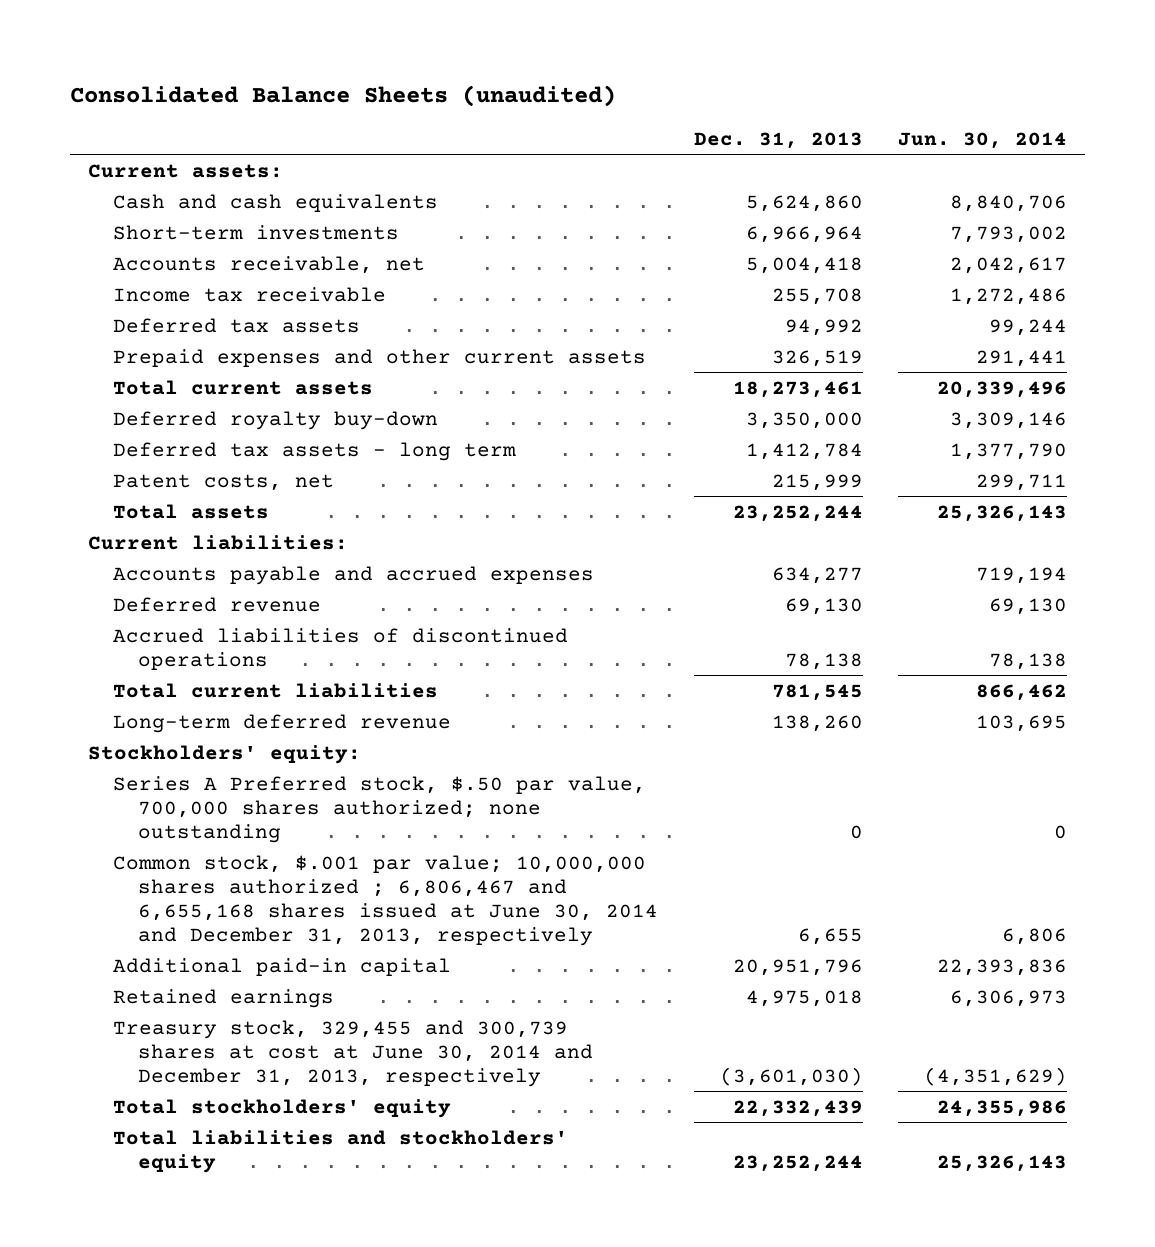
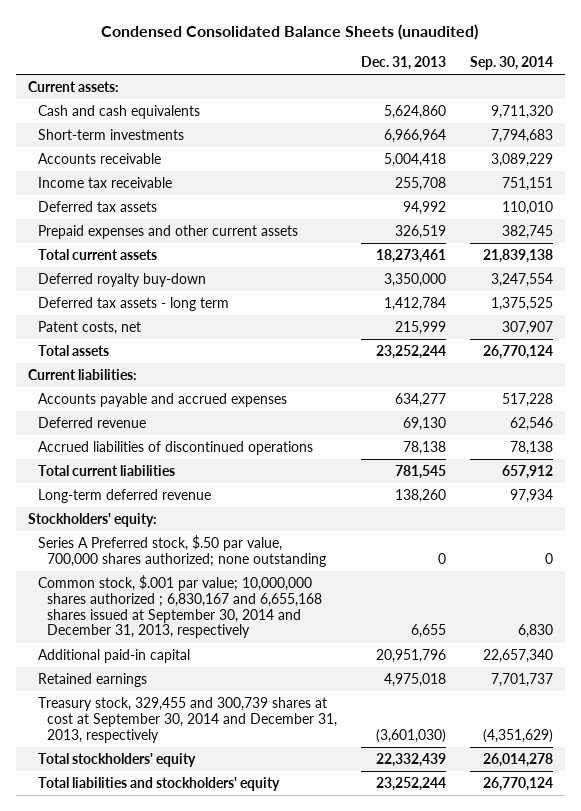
- Consolidated Balance Sheets (unaudited)
+ Condensed Consolidated Balance Sheets (unaudited)
- | Dec. 31, 2013 | Jun. 30, 2014
+ | Dec. 31, 2013 | Sep. 30, 2014
- Accounts receivable, net | 5,004,418 | 2,042,617
+ Accounts receivable | 5,004,418 | 3,089,229
- Common stock, $.001 par value; 10,000,000 shares authorized ; 6,806,467 and 6,655,168 shares issued at June 30, 2014 and December 31, 2013, respectively | 6,655 | 6,806
+ Common stock, $.001 par value; 10,000,000 shares authorized ; 6,830,167 and 6,655,168 shares issued at September 30, 2014 and December 31, 2013, respectively | 6,655 | 6,830
- Treasury stock, 329,455 and 300,739 shares at cost at June 30, 2014 and December 31, 2013, respectively | (3,601,030) | (4,351,629)
+ Treasury stock, 329,455 and 300,739 shares at cost at September 30, 2014 and December 31, 2013, respectively | (3,601,030) | (4,351,629)

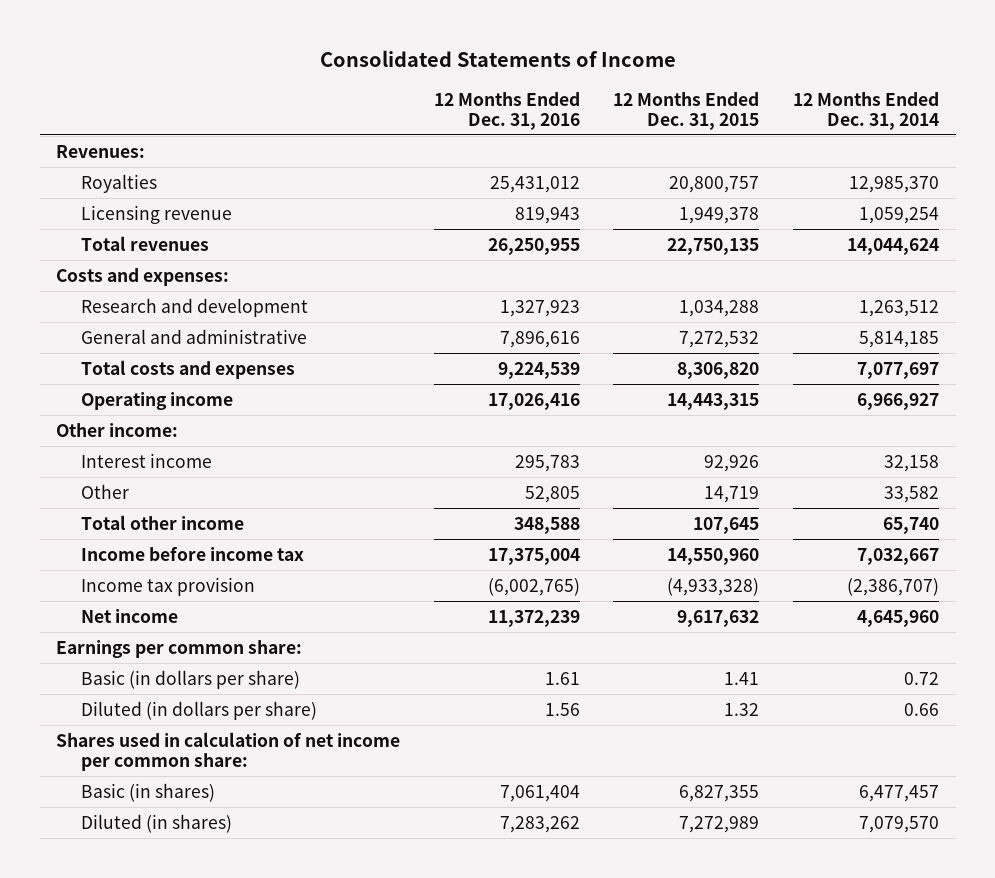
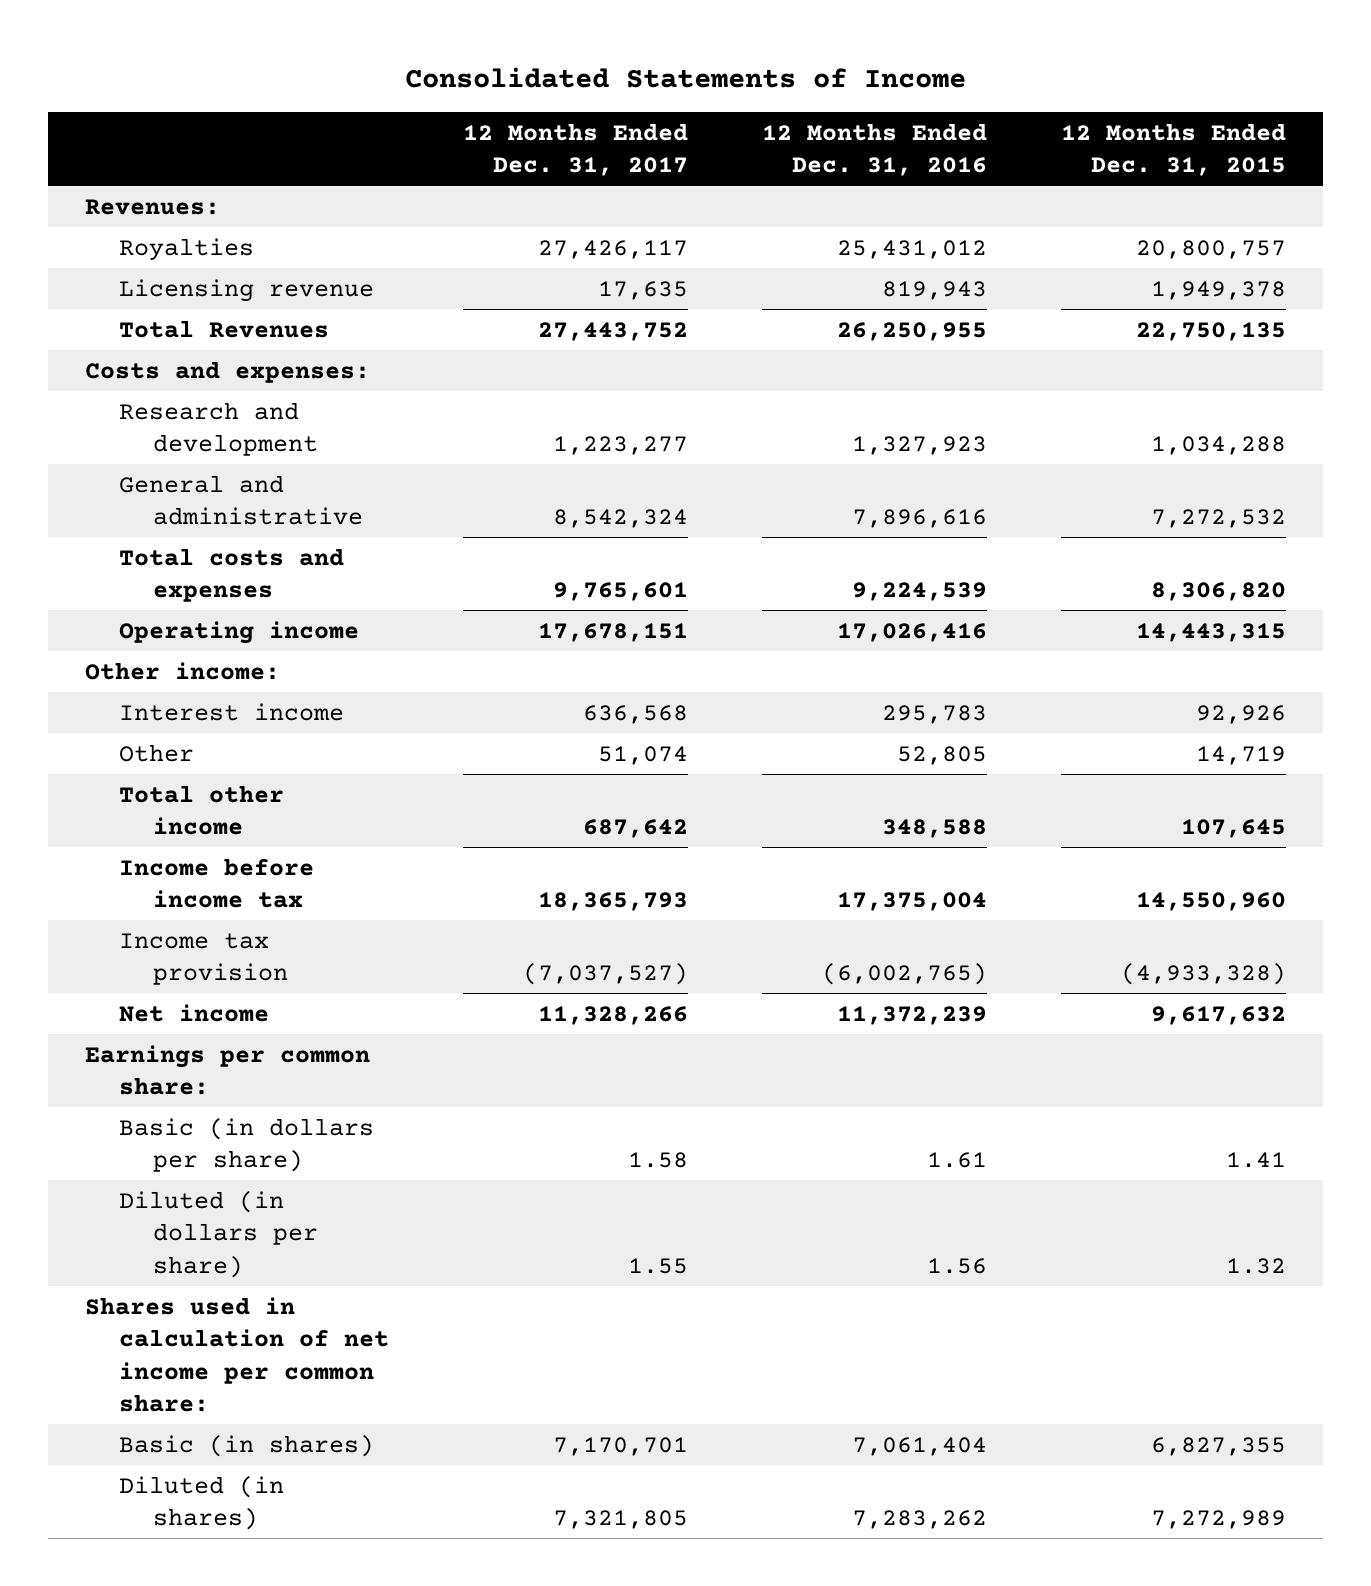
- | 12 Months Ended Dec. 31, 2016 | 12 Months Ended Dec. 31, 2015 | 12 Months Ended Dec. 31, 2014
+ | 12 Months Ended Dec. 31, 2017 | 12 Months Ended Dec. 31, 2016 | 12 Months Ended Dec. 31, 2015
- Total revenues | 26,250,955 | 22,750,135 | 14,044,624
+ Total Revenues | 27,443,752 | 26,250,955 | 22,750,135

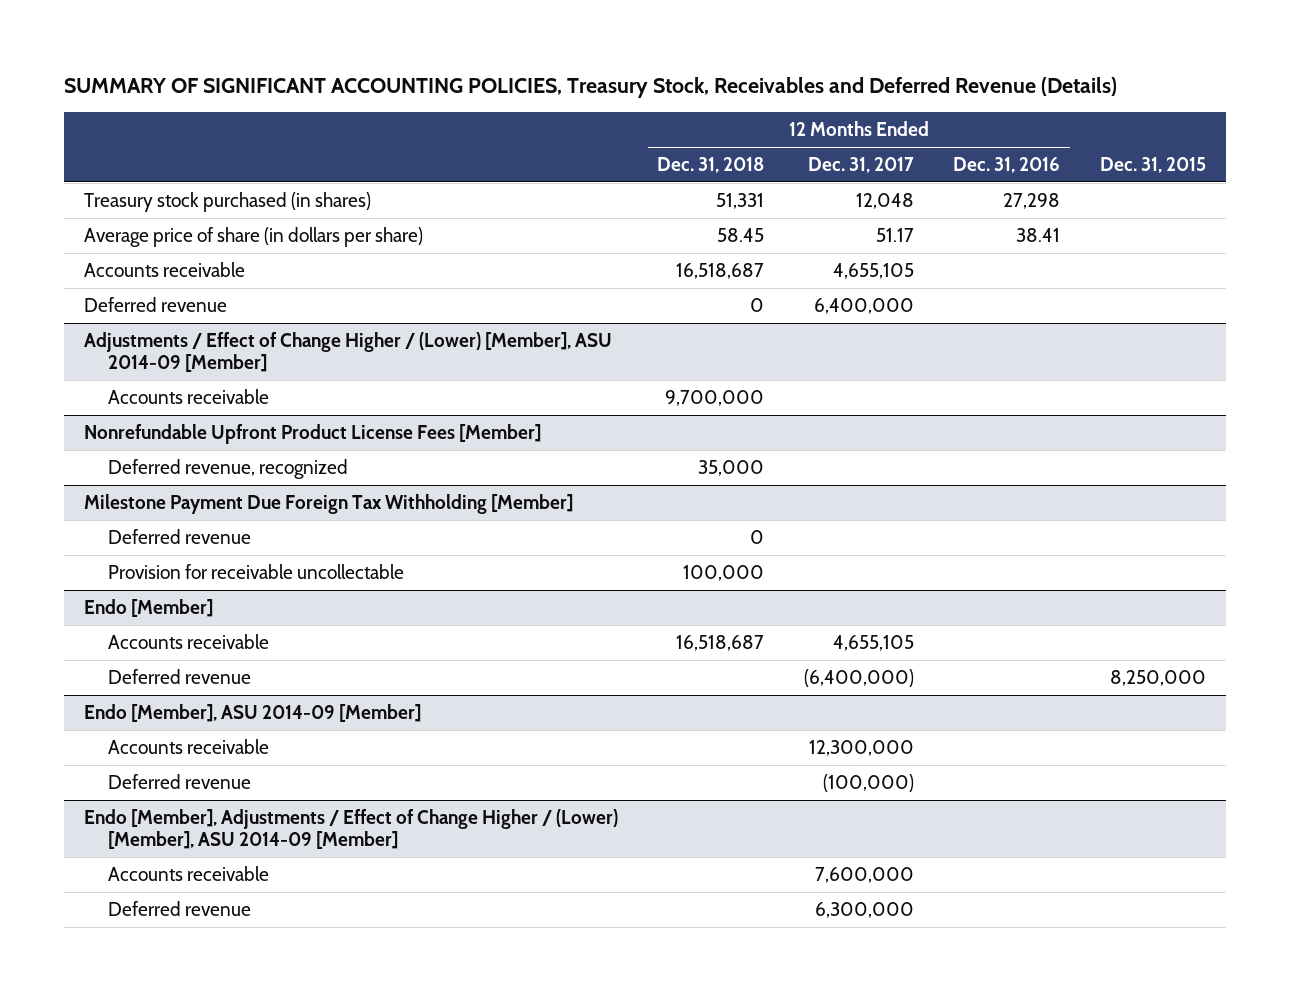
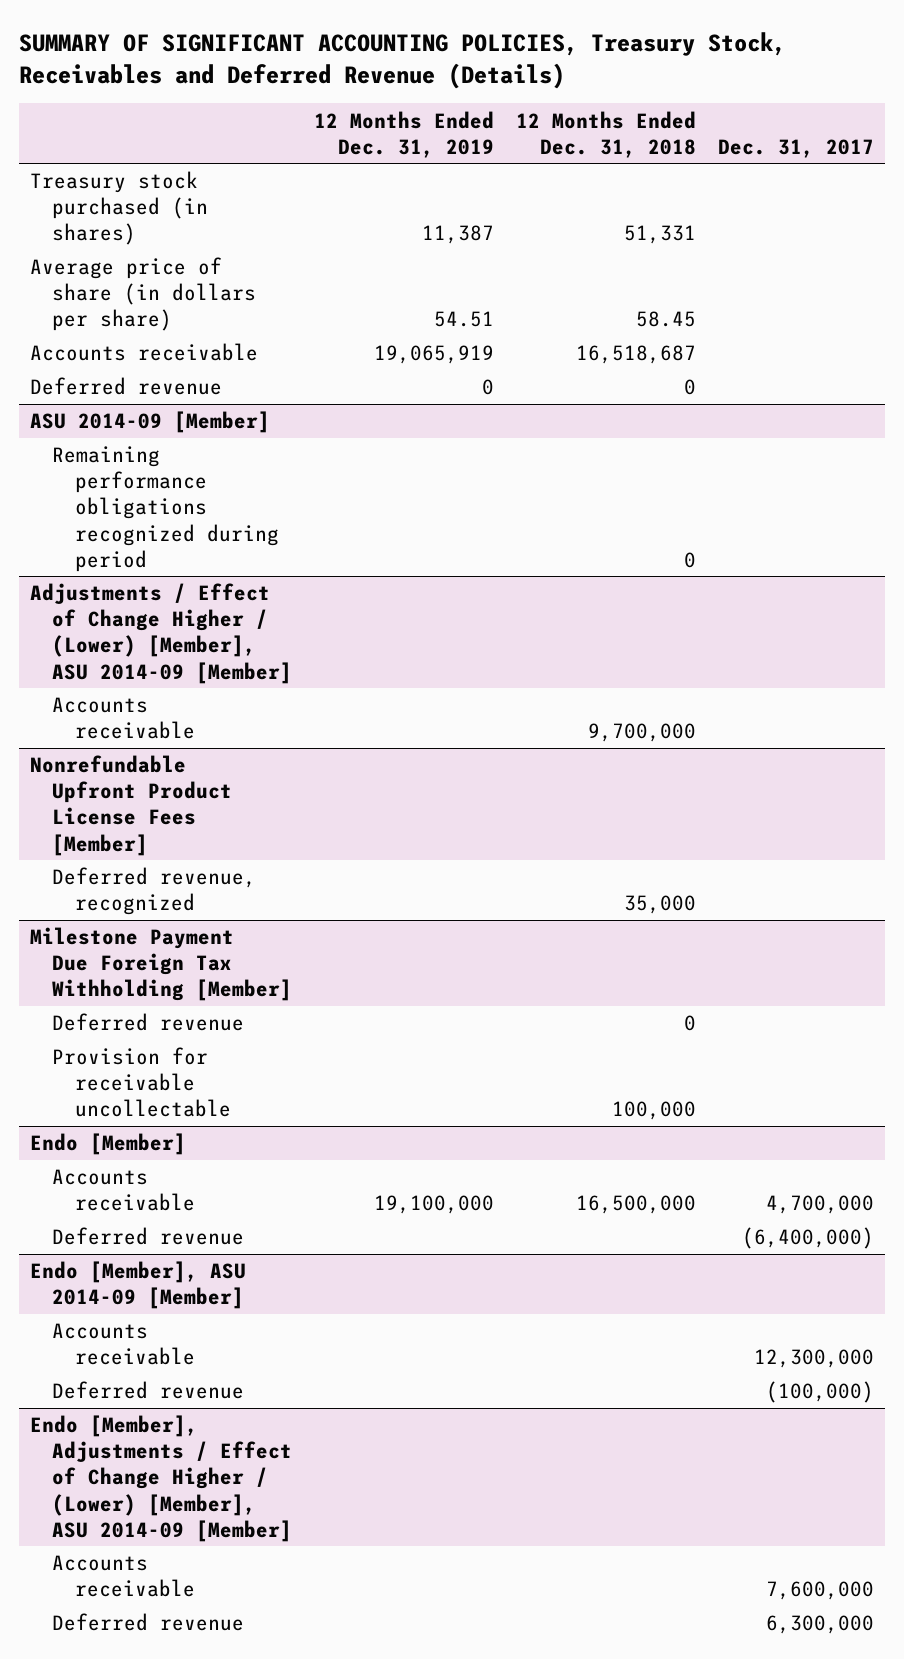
- | 12 Months Ended Dec. 31, 2018 | 12 Months Ended Dec. 31, 2017 | 12 Months Ended Dec. 31, 2016 | Dec. 31, 2015
+ | 12 Months Ended Dec. 31, 2019 | 12 Months Ended Dec. 31, 2018 | Dec. 31, 2017
+ ASU 2014-09 [Member]
+ Remaining performance obligations recognized during period | | 0 |
@ Endo [Member]
- Accounts receivable | 16,518,687 | 4,655,105 | |
+ Accounts receivable | 19,100,000 | 16,500,000 | 4,700,000

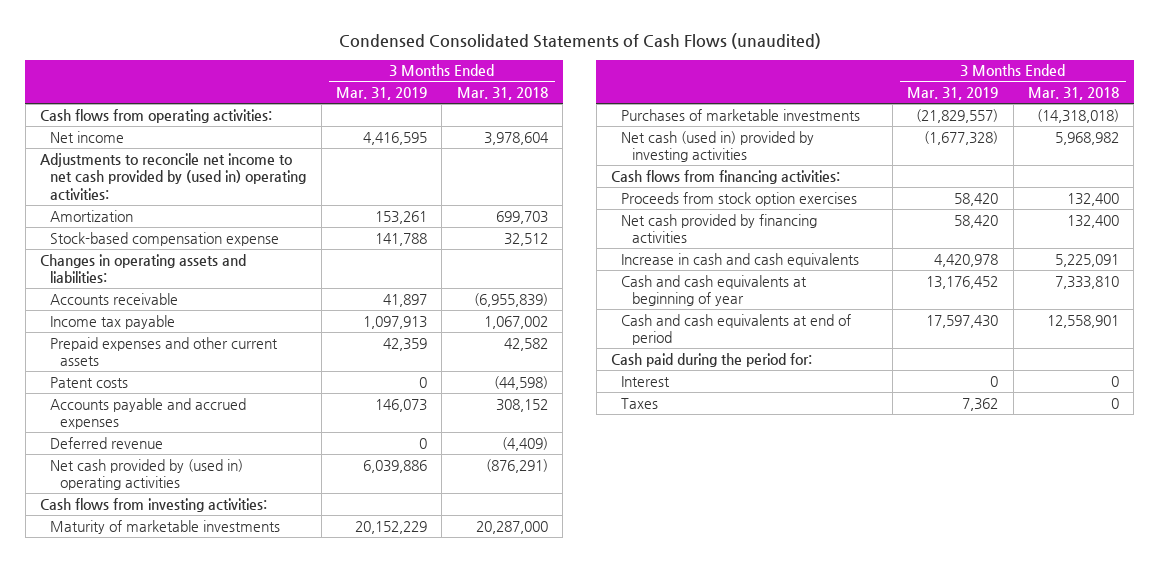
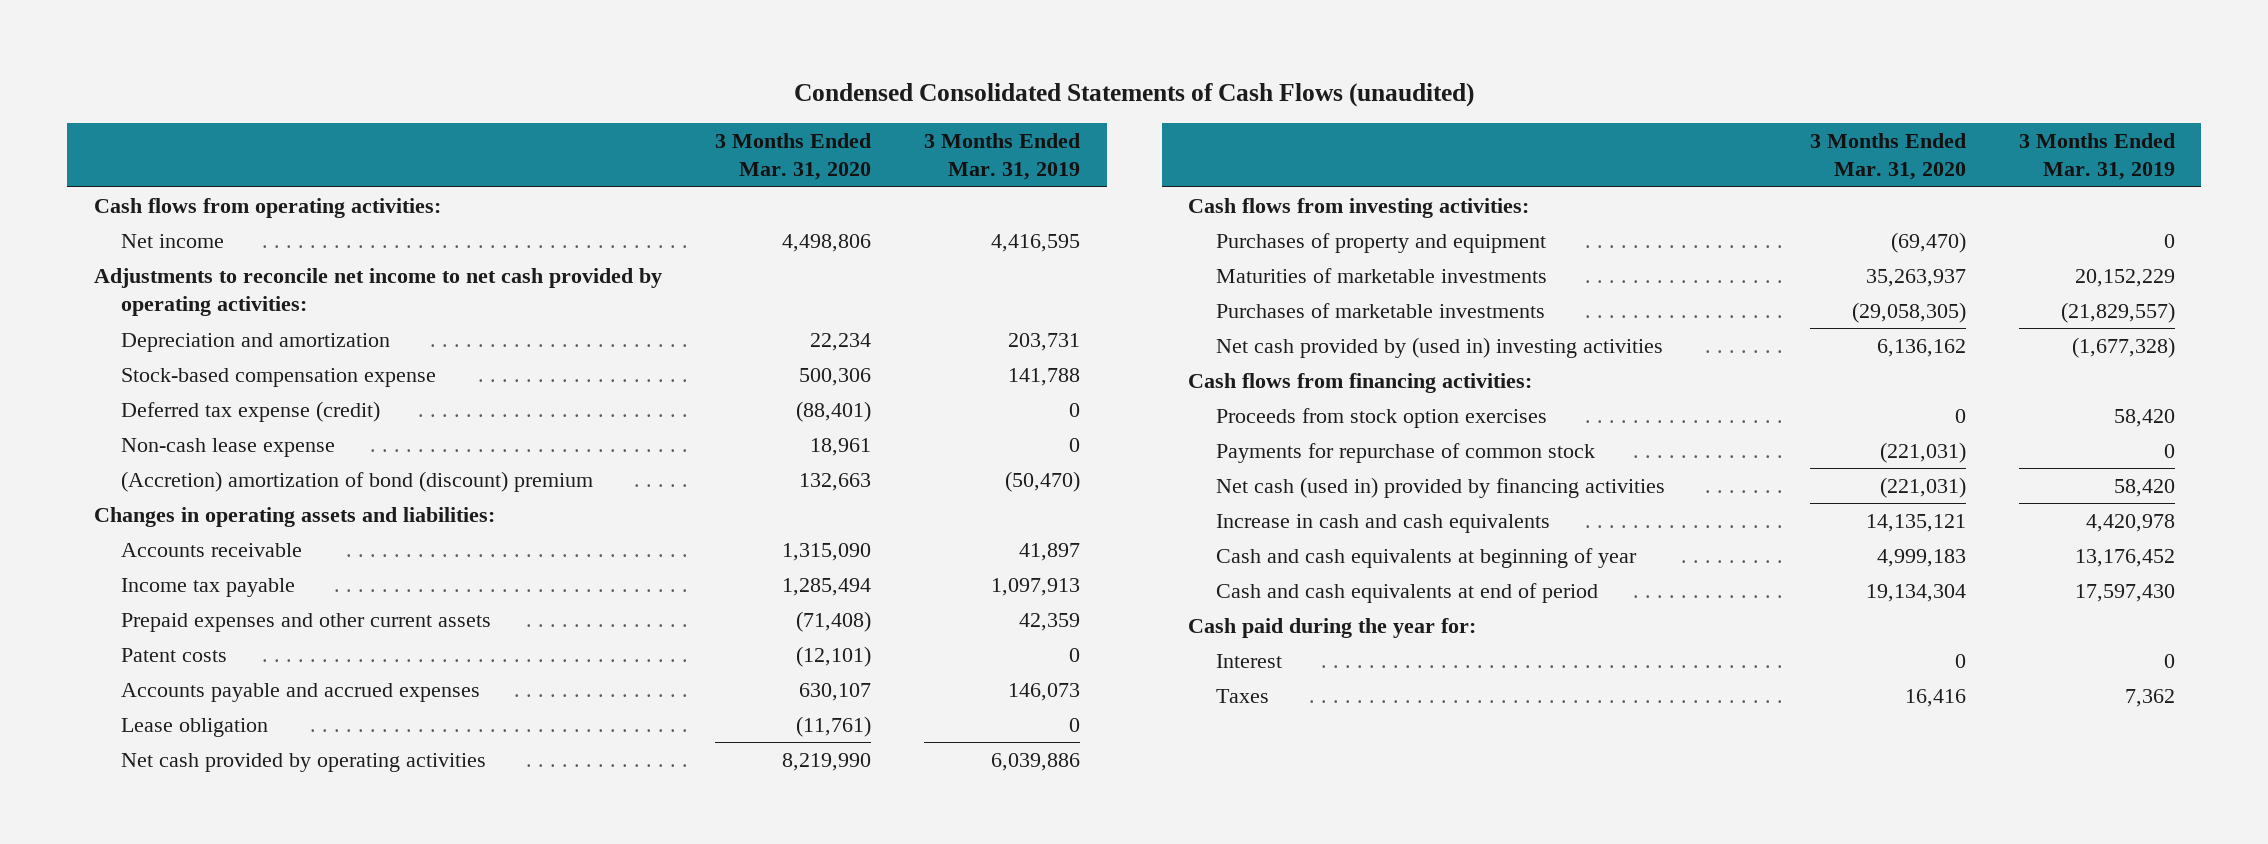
- | 3 Months Ended Mar. 31, 2019 | 3 Months Ended Mar. 31, 2018
+ | 3 Months Ended Mar. 31, 2020 | 3 Months Ended Mar. 31, 2019
- Adjustments to reconcile net income to net cash provided by (used in) operating activities:
- Amortization | 153,261 | 699,703
+ Adjustments to reconcile net income to net cash provided by operating activities:
+ Depreciation and amortization | 22,234 | 203,731
+ Deferred tax expense (credit) | (88,401) | 0
+ Non-cash lease expense | 18,961 | 0
+ (Accretion) amortization of bond (discount) premium | 132,663 | (50,470)
- Deferred revenue | 0 | (4,409)
- Net cash provided by (used in) operating activities | 6,039,886 | (876,291)
+ Lease obligation | (11,761) | 0
+ Net cash provided by operating activities | 8,219,990 | 6,039,886
- Maturity of marketable investments | 20,152,229 | 20,287,000
+ Purchases of property and equipment | (69,470) | 0
+ Maturities of marketable investments | 35,263,937 | 20,152,229
- Net cash (used in) provided by investing activities | (1,677,328) | 5,968,982
+ Net cash provided by (used in) investing activities | 6,136,162 | (1,677,328)
- Net cash provided by financing activities | 58,420 | 132,400
+ Payments for repurchase of common stock | (221,031) | 0
+ Net cash (used in) provided by financing activities | (221,031) | 58,420
- Cash paid during the period for:
+ Cash paid during the year for:

